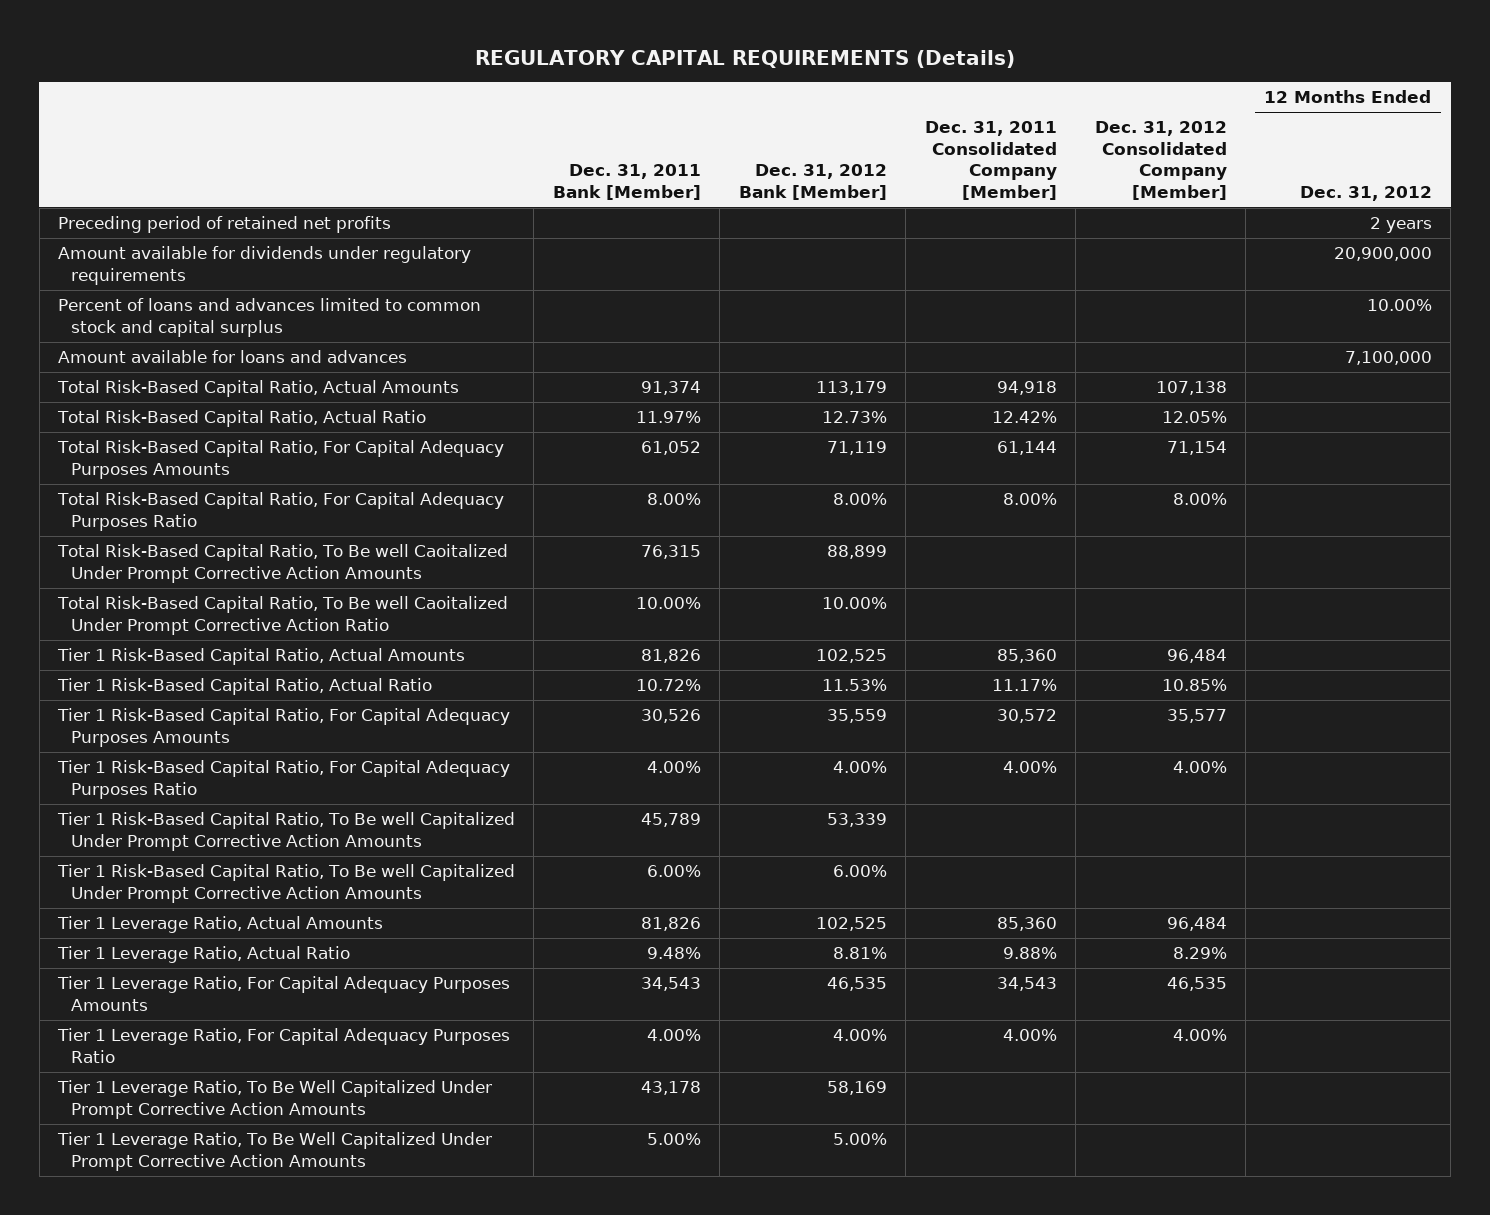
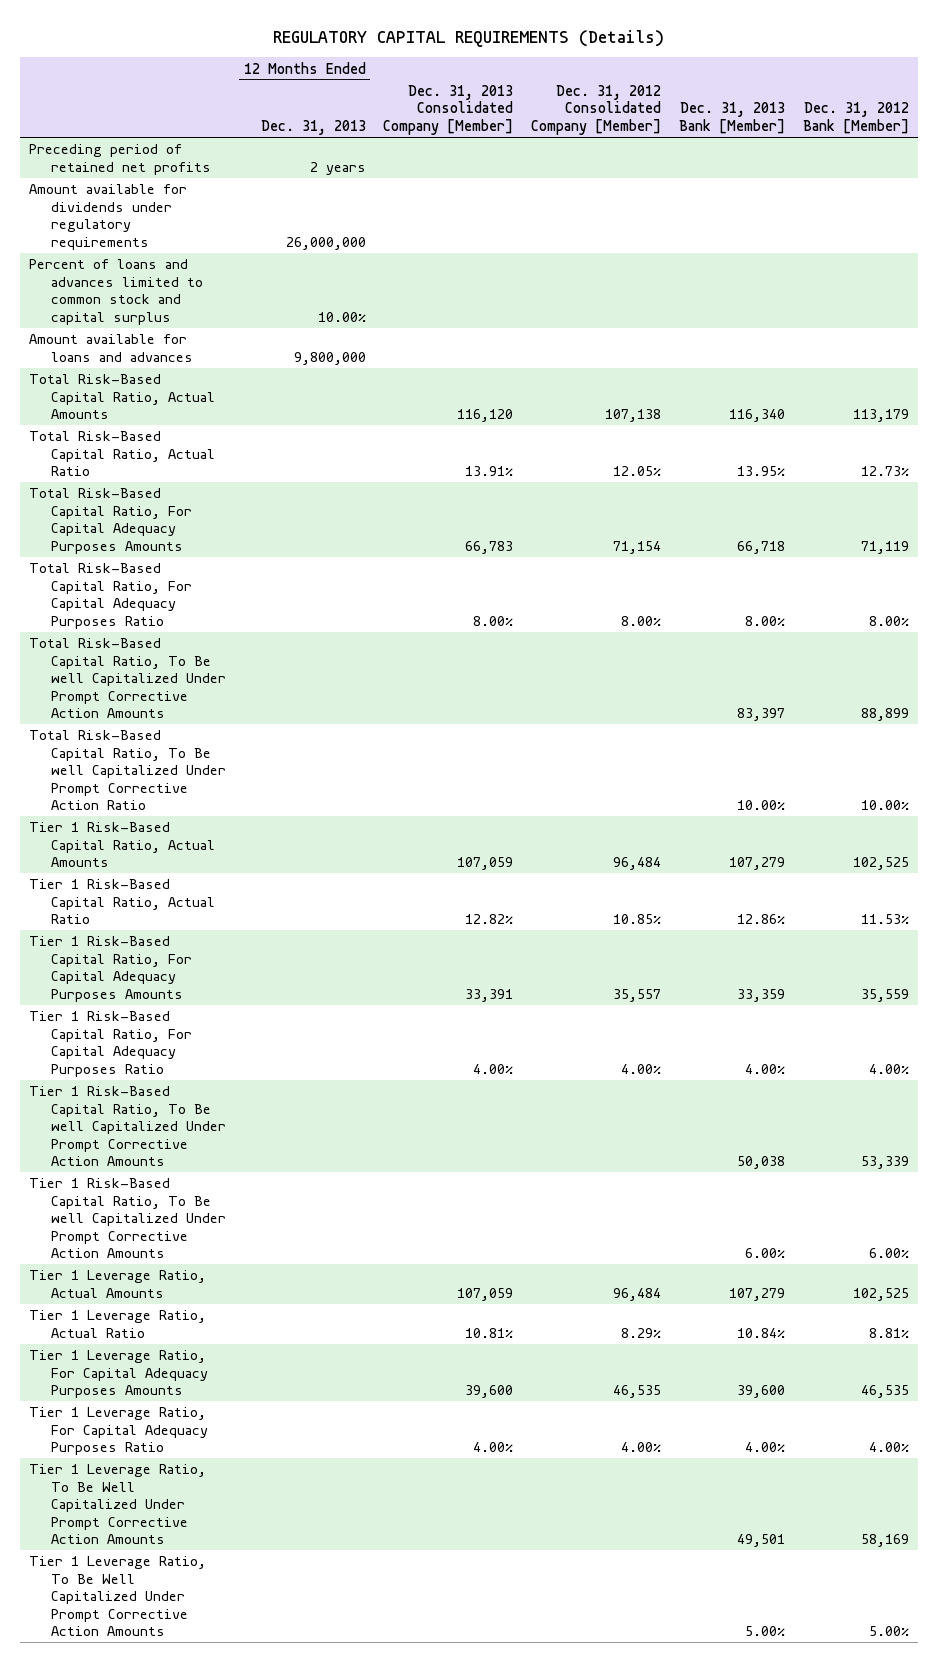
- | Dec. 31, 2011 Bank [Member] | Dec. 31, 2012 Bank [Member] | Dec. 31, 2011 Consolidated Company [Member] | Dec. 31, 2012 Consolidated Company [Member] | 12 Months Ended Dec. 31, 2012
+ | 12 Months Ended Dec. 31, 2013 | Dec. 31, 2013 Consolidated Company [Member] | Dec. 31, 2012 Consolidated Company [Member] | Dec. 31, 2013 Bank [Member] | Dec. 31, 2012 Bank [Member]
- Total Risk-Based Capital Ratio, To Be well Caoitalized Under Prompt Corrective Action Amounts | 76,315 | 88,899 | | |
- Total Risk-Based Capital Ratio, To Be well Caoitalized Under Prompt Corrective Action Ratio | 10.00% | 10.00% | | |
+ Total Risk-Based Capital Ratio, To Be well Capitalized Under Prompt Corrective Action Amounts | | | | 83,397 | 88,899
+ Total Risk-Based Capital Ratio, To Be well Capitalized Under Prompt Corrective Action Ratio | | | | 10.00% | 10.00%
- Tier 1 Risk-Based Capital Ratio, For Capital Adequacy Purposes Amounts | 30,526 | 35,559 | 30,572 | 35,577 |
+ Tier 1 Risk-Based Capital Ratio, For Capital Adequacy Purposes Amounts | | 33,391 | 35,557 | 33,359 | 35,559

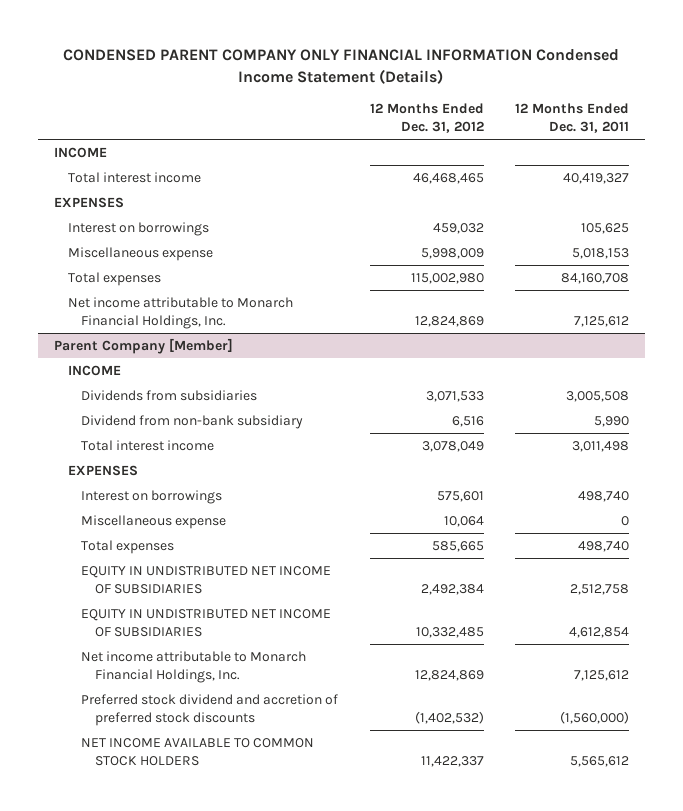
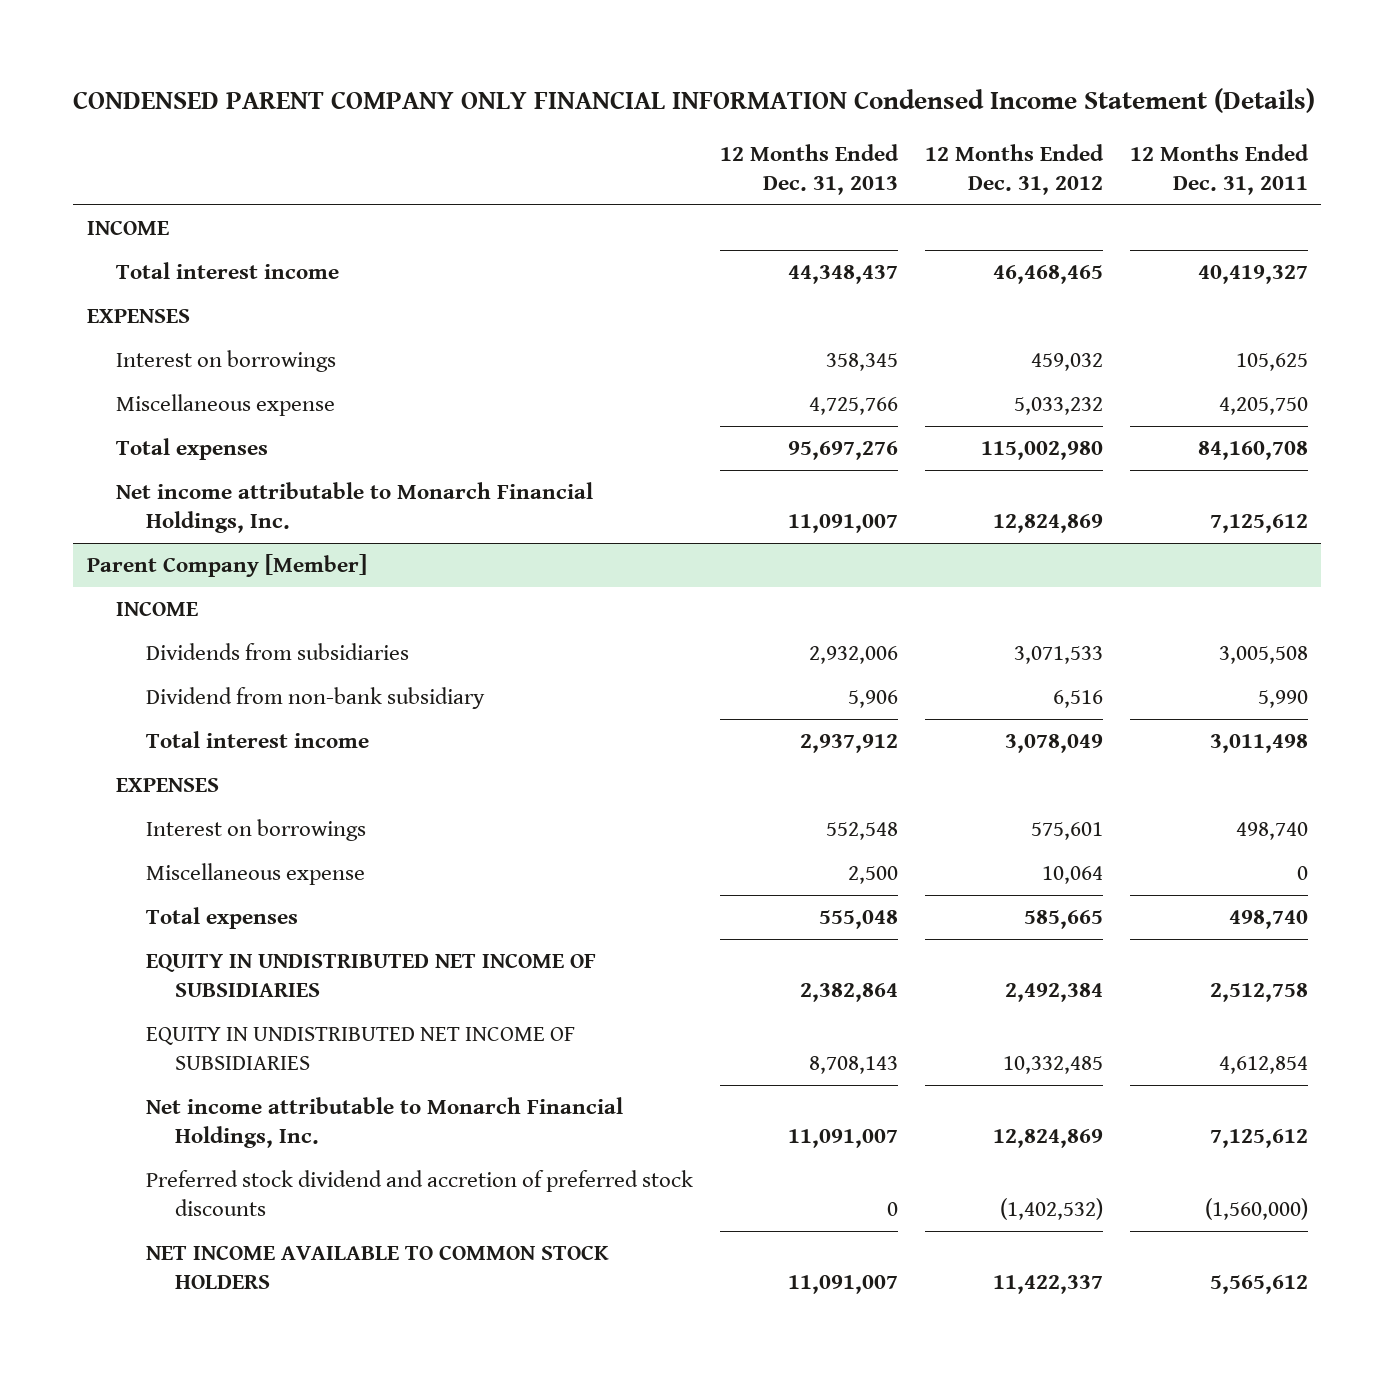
- | 12 Months Ended Dec. 31, 2012 | 12 Months Ended Dec. 31, 2011
+ | 12 Months Ended Dec. 31, 2013 | 12 Months Ended Dec. 31, 2012 | 12 Months Ended Dec. 31, 2011
- Miscellaneous expense | 5,998,009 | 5,018,153
+ Miscellaneous expense | 4,725,766 | 5,033,232 | 4,205,750

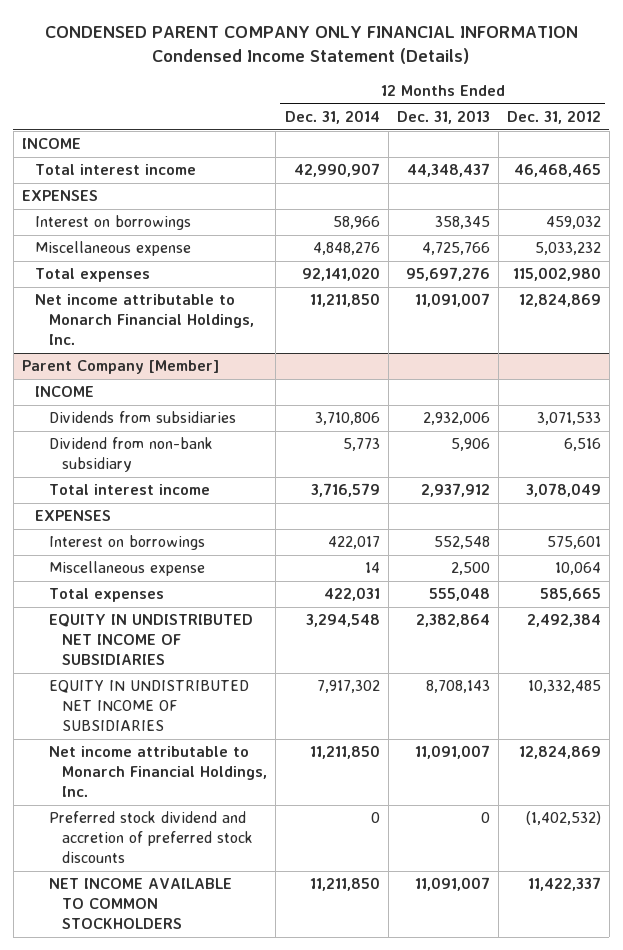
- | 12 Months Ended Dec. 31, 2013 | 12 Months Ended Dec. 31, 2012 | 12 Months Ended Dec. 31, 2011
+ | 12 Months Ended Dec. 31, 2014 | 12 Months Ended Dec. 31, 2013 | 12 Months Ended Dec. 31, 2012
@ Parent Company [Member]
- NET INCOME AVAILABLE TO COMMON STOCK HOLDERS | 11,091,007 | 11,422,337 | 5,565,612
+ NET INCOME AVAILABLE TO COMMON STOCKHOLDERS | 11,211,850 | 11,091,007 | 11,422,337

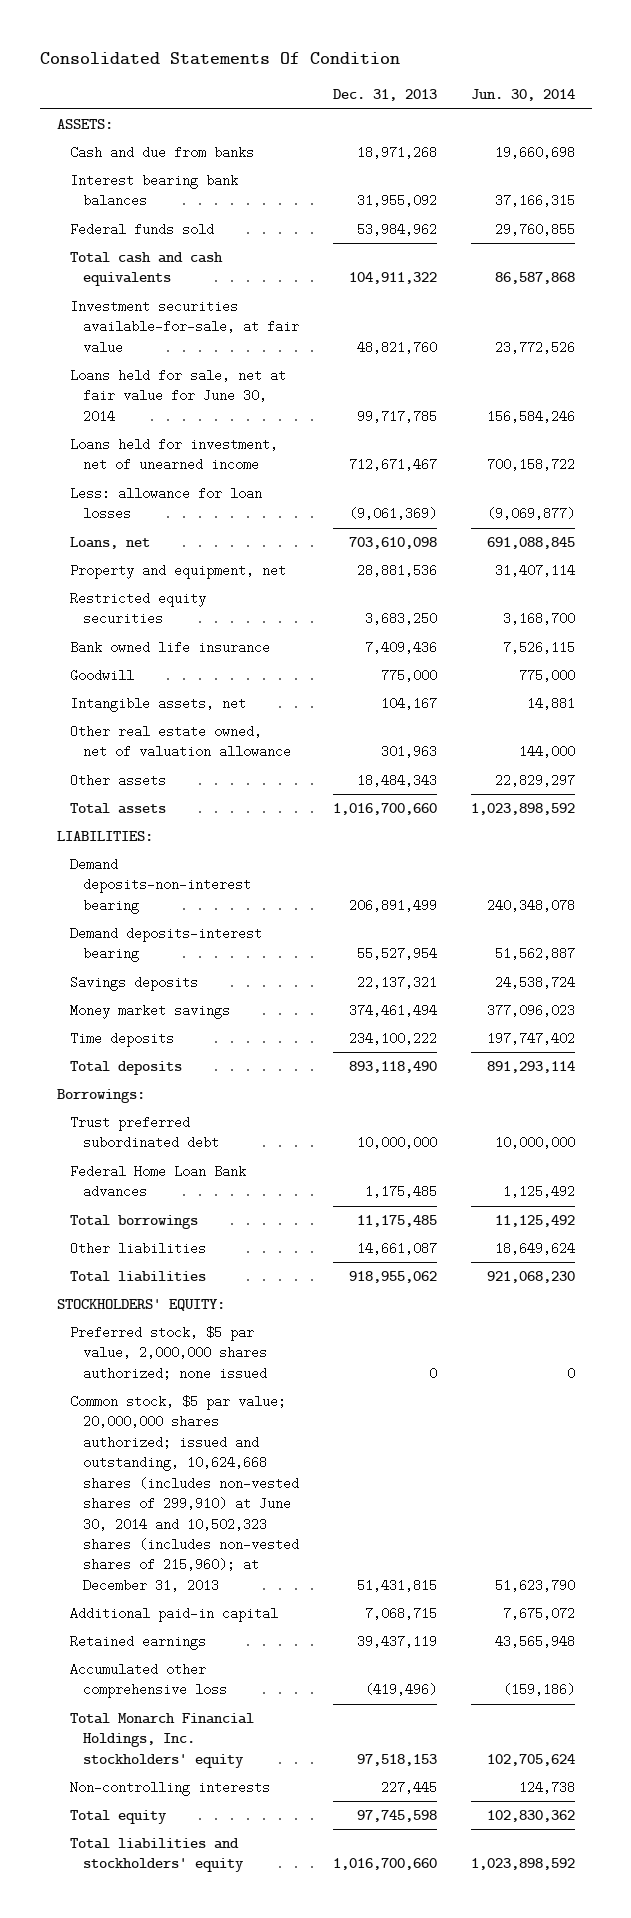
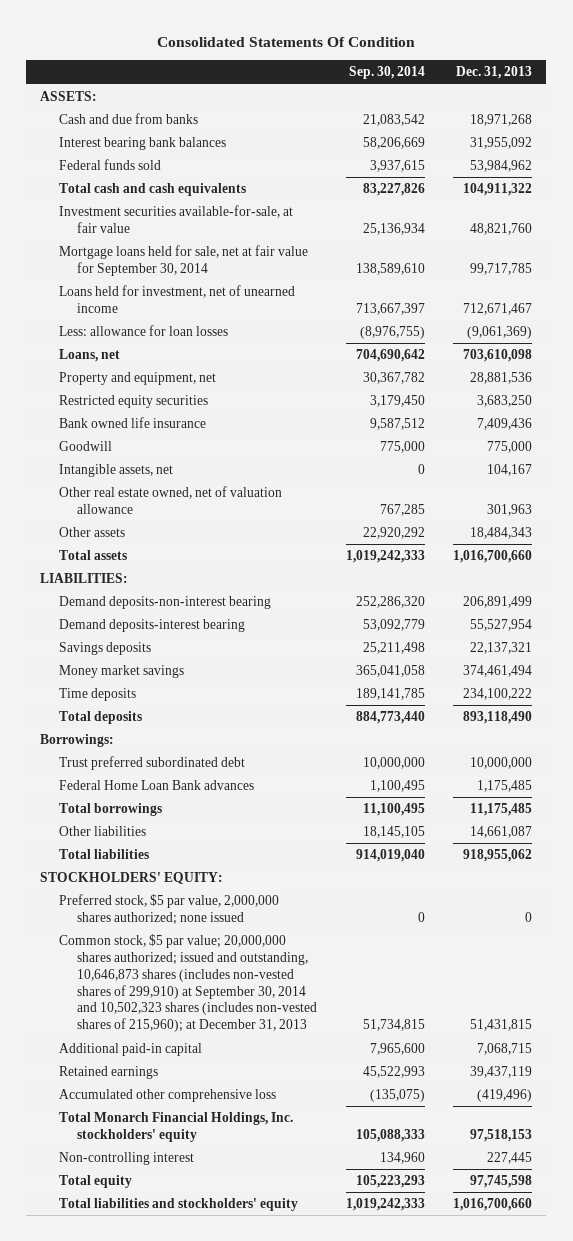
- | Dec. 31, 2013 | Jun. 30, 2014
+ | Sep. 30, 2014 | Dec. 31, 2013
- Loans held for sale, net at fair value for June 30, 2014 | 99,717,785 | 156,584,246
+ Mortgage loans held for sale, net at fair value for September 30, 2014 | 138,589,610 | 99,717,785
- Common stock, $5 par value; 20,000,000 shares authorized; issued and outstanding, 10,624,668 shares (includes non-vested shares of 299,910) at June 30, 2014 and 10,502,323 shares (includes non-vested shares of 215,960); at December 31, 2013 | 51,431,815 | 51,623,790
+ Common stock, $5 par value; 20,000,000 shares authorized; issued and outstanding, 10,646,873 shares (includes non-vested shares of 299,910) at September 30, 2014 and 10,502,323 shares (includes non-vested shares of 215,960); at December 31, 2013 | 51,734,815 | 51,431,815
- Non-controlling interests | 227,445 | 124,738
+ Non-controlling interest | 134,960 | 227,445

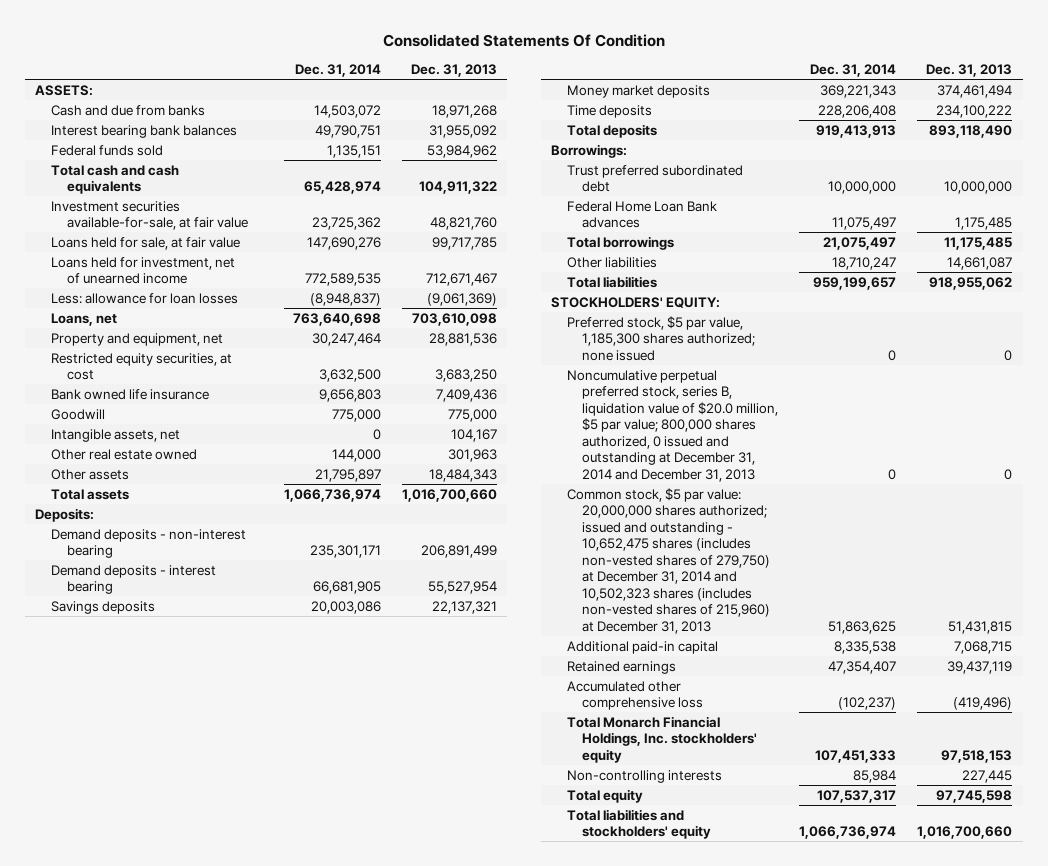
- | Sep. 30, 2014 | Dec. 31, 2013
+ | Dec. 31, 2014 | Dec. 31, 2013
- Mortgage loans held for sale, net at fair value for September 30, 2014 | 138,589,610 | 99,717,785
+ Loans held for sale, at fair value | 147,690,276 | 99,717,785
- Restricted equity securities | 3,179,450 | 3,683,250
+ Restricted equity securities, at cost | 3,632,500 | 3,683,250
- Other real estate owned, net of valuation allowance | 767,285 | 301,963
+ Other real estate owned | 144,000 | 301,963
- LIABILITIES:
- Demand deposits-non-interest bearing | 252,286,320 | 206,891,499
- Demand deposits-interest bearing | 53,092,779 | 55,527,954
+ Deposits:
+ Demand deposits - non-interest bearing | 235,301,171 | 206,891,499
+ Demand deposits - interest bearing | 66,681,905 | 55,527,954
- Money market savings | 365,041,058 | 374,461,494
+ Money market deposits | 369,221,343 | 374,461,494
- Preferred stock, $5 par value, 2,000,000 shares authorized; none issued | 0 | 0
- Common stock, $5 par value; 20,000,000 shares authorized; issued and outstanding, 10,646,873 shares (includes non-vested shares of 299,910) at September 30, 2014 and 10,502,323 shares (includes non-vested shares of 215,960); at December 31, 2013 | 51,734,815 | 51,431,815
+ Preferred stock, $5 par value, 1,185,300 shares authorized; none issued | 0 | 0
+ Noncumulative perpetual preferred stock, series B, liquidation value of $20.0 million, $5 par value; 800,000 shares authorized, 0 issued and outstanding at December 31, 2014 and December 31, 2013 | 0 | 0
+ Common stock, $5 par value: 20,000,000 shares authorized; issued and outstanding - 10,652,475 shares (includes non-vested shares of 279,750) at December 31, 2014 and 10,502,323 shares (includes non-vested shares of 215,960) at December 31, 2013 | 51,863,625 | 51,431,815
- Non-controlling interest | 134,960 | 227,445
+ Non-controlling interests | 85,984 | 227,445

